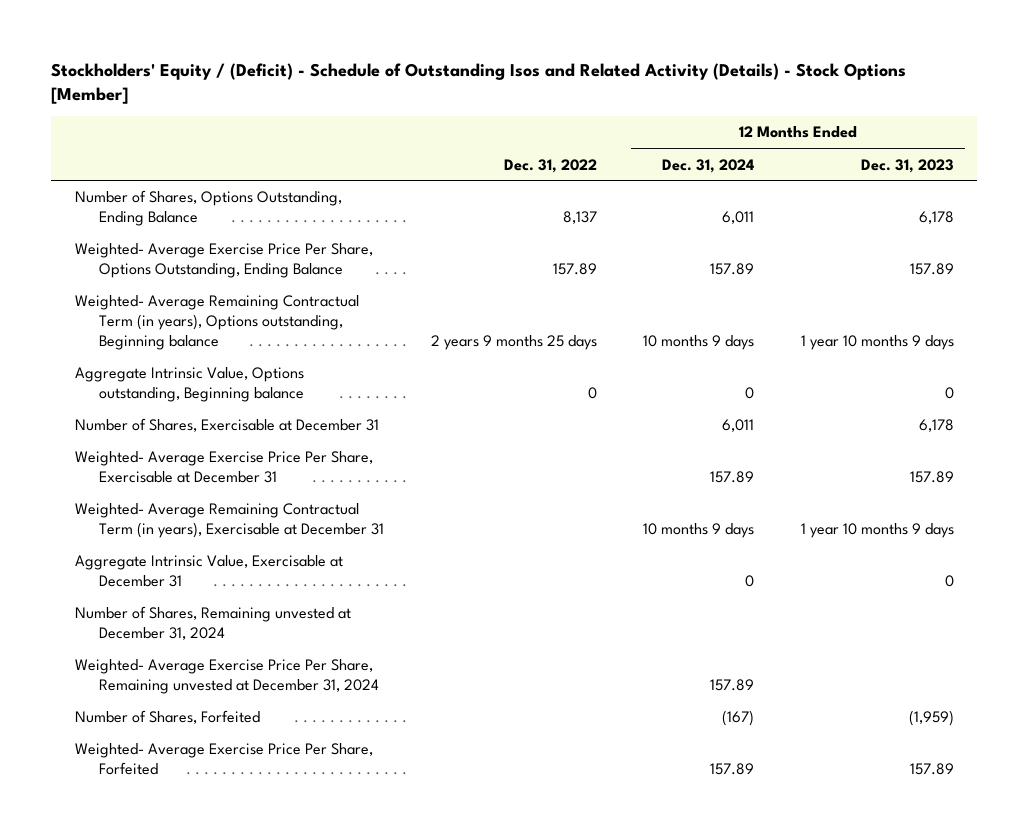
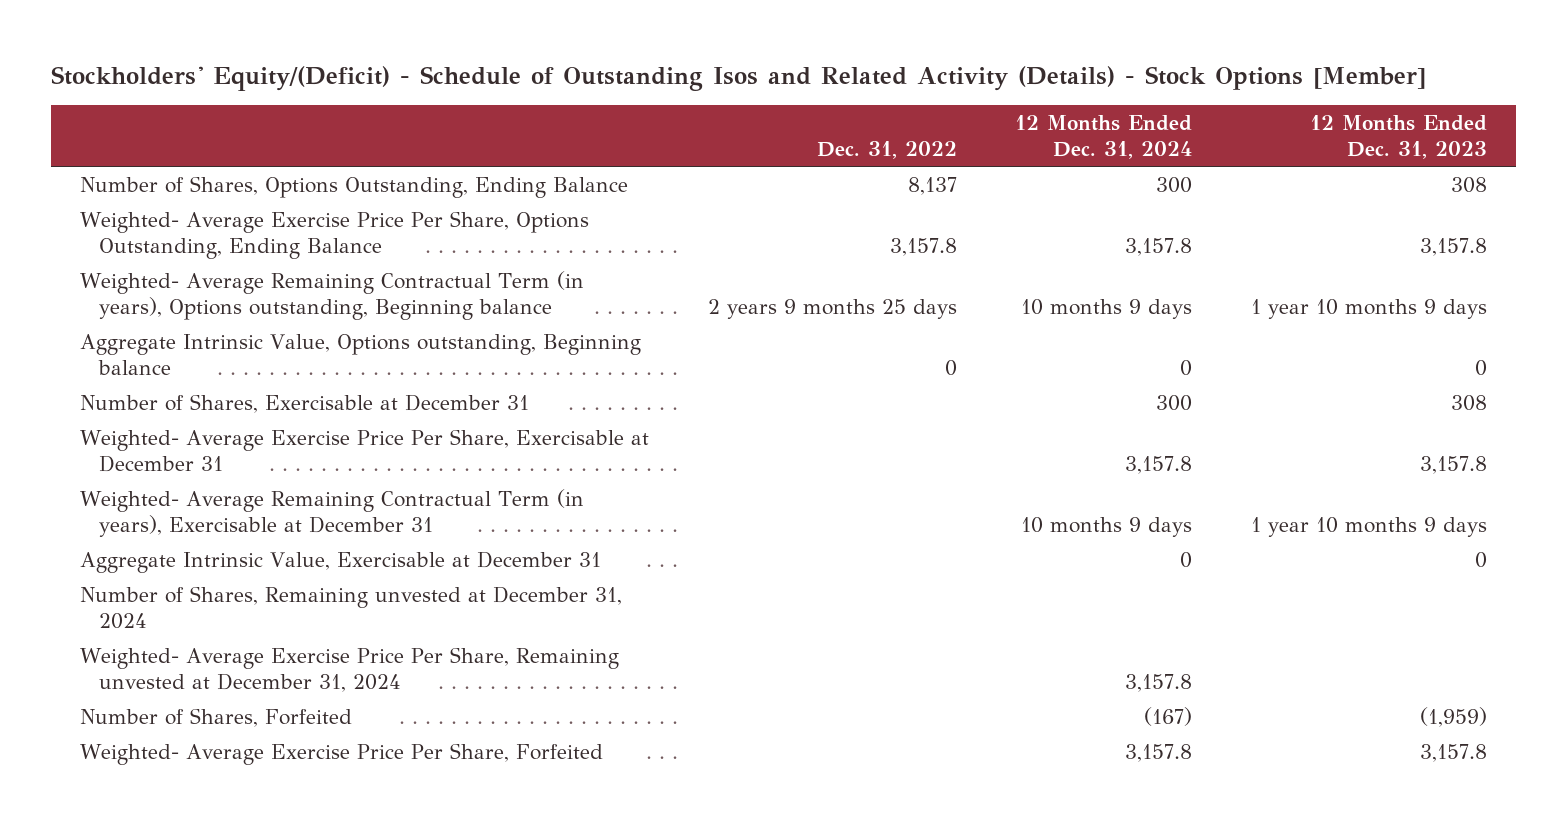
- Stockholders' Equity / (Deficit) - Schedule of Outstanding Isos and Related Activity (Details) - Stock Options [Member]
+ Stockholders' Equity/(Deficit) - Schedule of Outstanding Isos and Related Activity (Details) - Stock Options [Member]
- Number of Shares, Options Outstanding, Ending Balance | 8,137 | 6,011 | 6,178
- Weighted- Average Exercise Price Per Share, Options Outstanding, Ending Balance | 157.89 | 157.89 | 157.89
+ Number of Shares, Options Outstanding, Ending Balance | 8,137 | 300 | 308
+ Weighted- Average Exercise Price Per Share, Options Outstanding, Ending Balance | 3,157.8 | 3,157.8 | 3,157.8
- Number of Shares, Exercisable at December 31 | | 6,011 | 6,178
- Weighted- Average Exercise Price Per Share, Exercisable at December 31 | | 157.89 | 157.89
+ Number of Shares, Exercisable at December 31 | | 300 | 308
+ Weighted- Average Exercise Price Per Share, Exercisable at December 31 | | 3,157.8 | 3,157.8
- Weighted- Average Exercise Price Per Share, Remaining unvested at December 31, 2024 | | 157.89 |
+ Weighted- Average Exercise Price Per Share, Remaining unvested at December 31, 2024 | | 3,157.8 |
- Weighted- Average Exercise Price Per Share, Forfeited | | 157.89 | 157.89
+ Weighted- Average Exercise Price Per Share, Forfeited | | 3,157.8 | 3,157.8

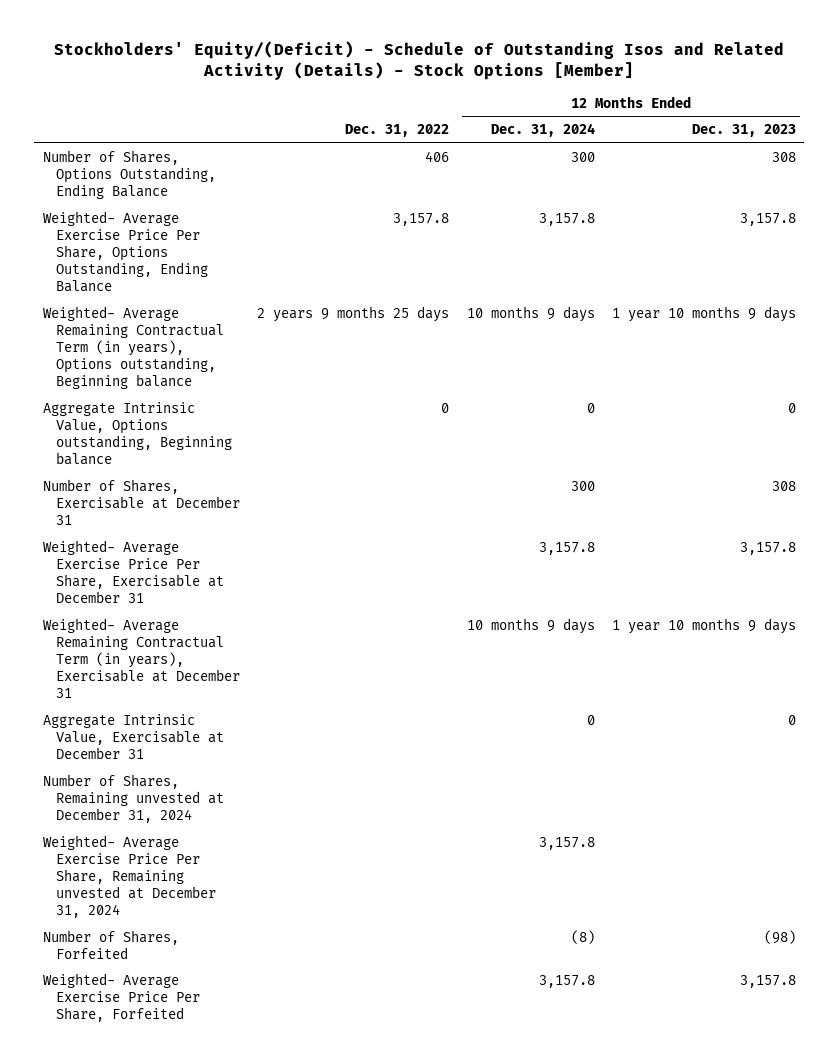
- Number of Shares, Options Outstanding, Ending Balance | 8,137 | 300 | 308
+ Number of Shares, Options Outstanding, Ending Balance | 406 | 300 | 308
- Number of Shares, Forfeited | | (167) | (1,959)
+ Number of Shares, Forfeited | | (8) | (98)

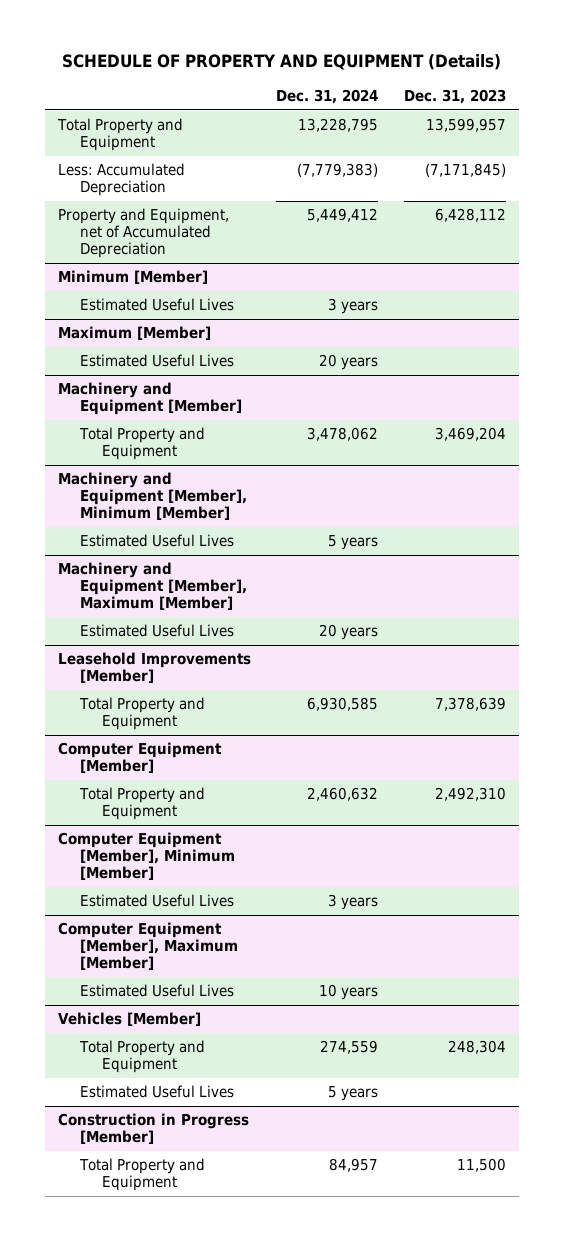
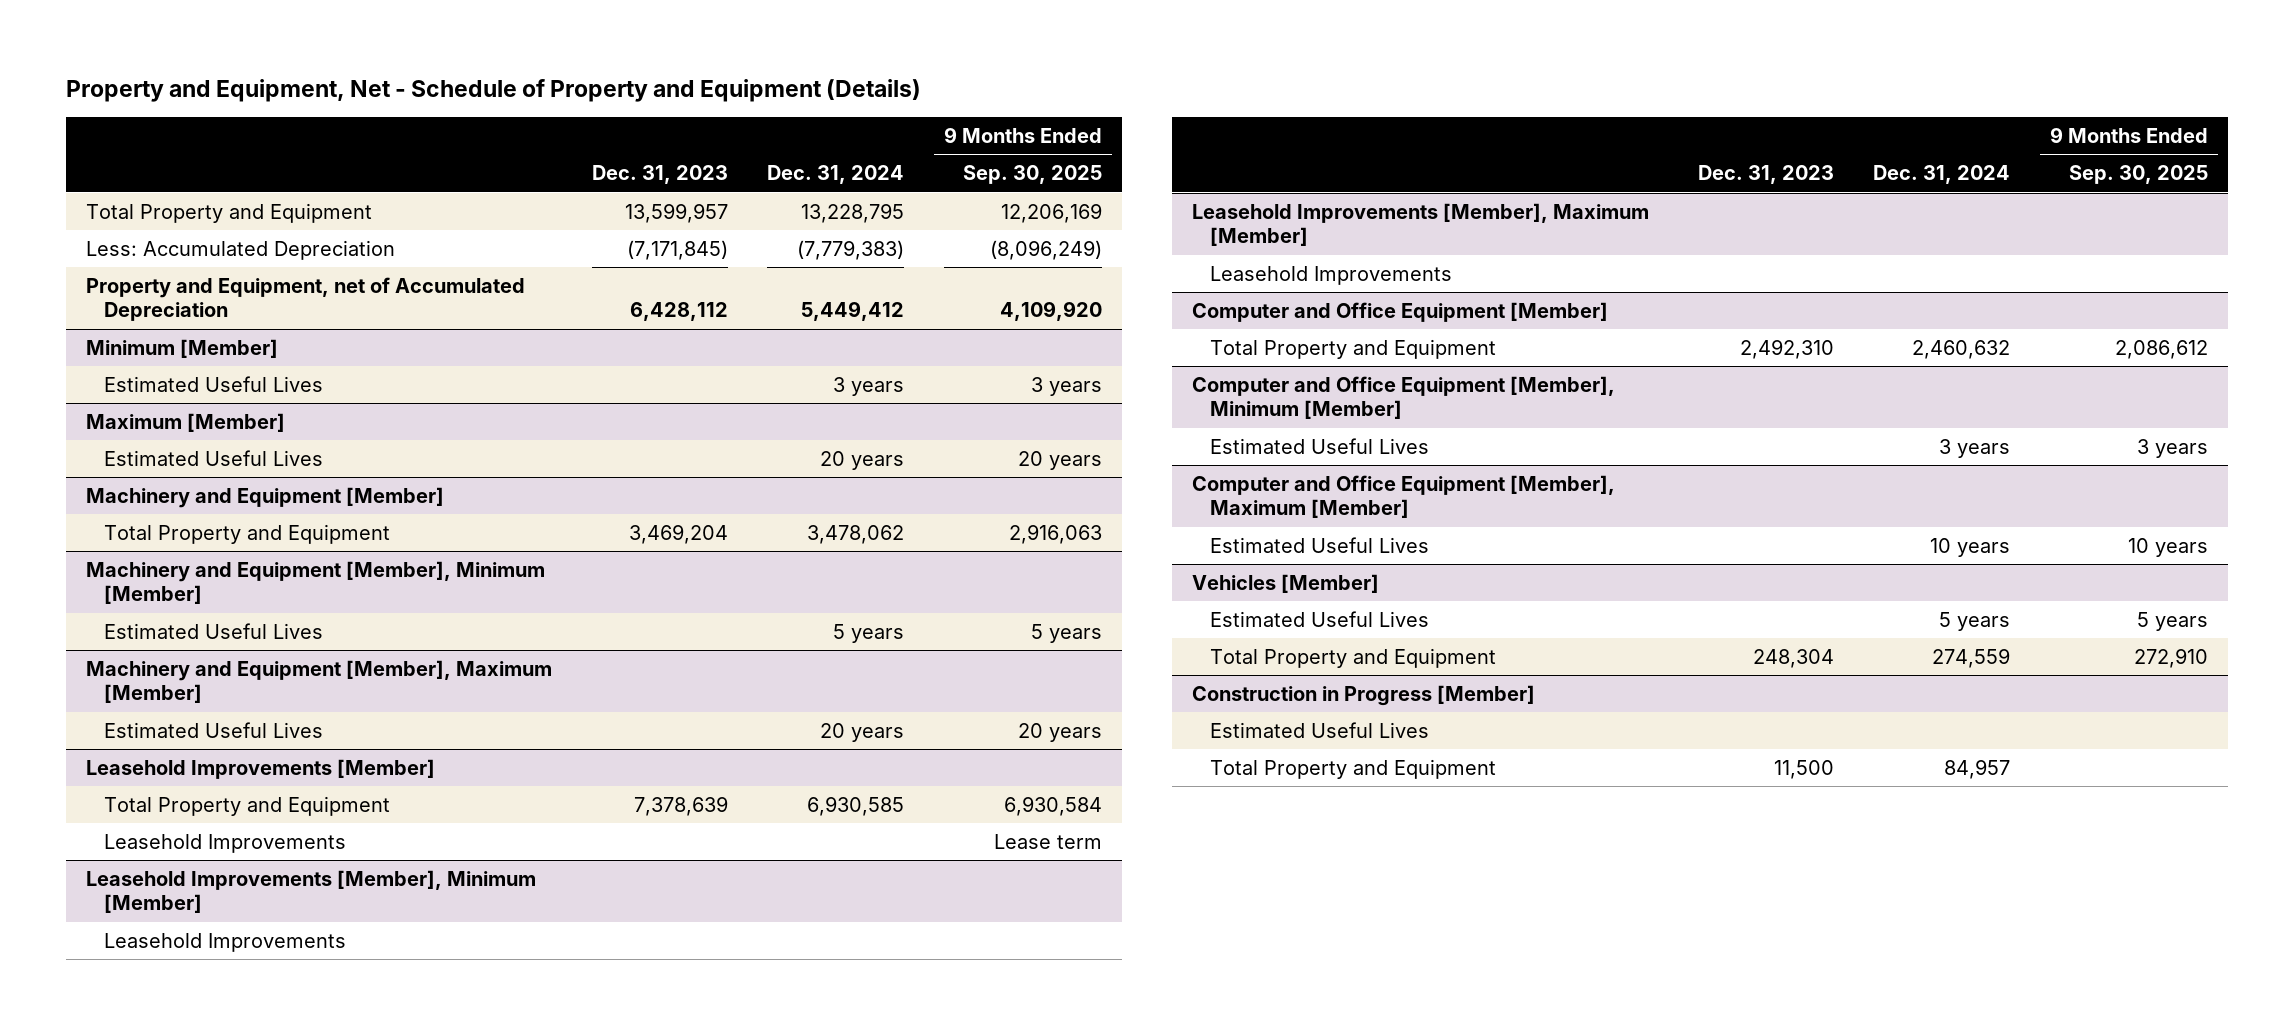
- SCHEDULE OF PROPERTY AND EQUIPMENT (Details)
+ Property and Equipment, Net - Schedule of Property and Equipment (Details)
- | Dec. 31, 2024 | Dec. 31, 2023
+ | Dec. 31, 2023 | Dec. 31, 2024 | 9 Months Ended Sep. 30, 2025
- Computer Equipment [Member]
@ Leasehold Improvements [Member]
+ Leasehold Improvements | | | Lease term
+ Leasehold Improvements [Member], Minimum [Member]
+ Leasehold Improvements
+ Leasehold Improvements [Member], Maximum [Member]
+ Leasehold Improvements
+ Computer and Office Equipment [Member]
- Computer Equipment [Member], Minimum [Member]
+ Computer and Office Equipment [Member], Minimum [Member]
- Computer Equipment [Member], Maximum [Member]
+ Computer and Office Equipment [Member], Maximum [Member]
@ Vehicles [Member]
moved down: Total Property and Equipment | 248,304 | 274,559 | 272,910
@ Construction in Progress [Member]
+ Estimated Useful Lives

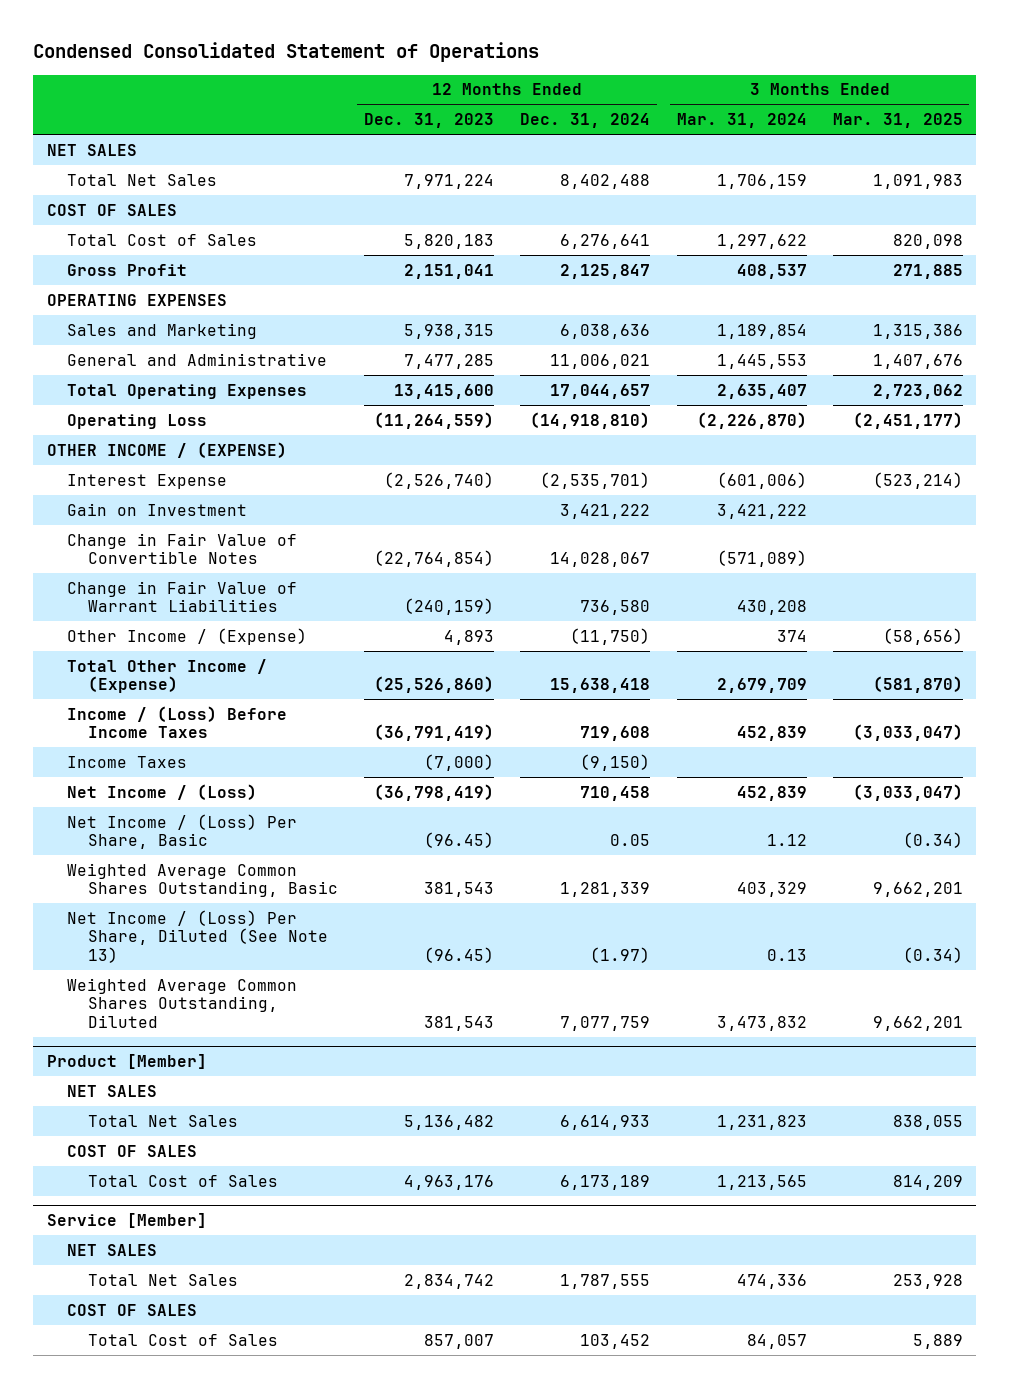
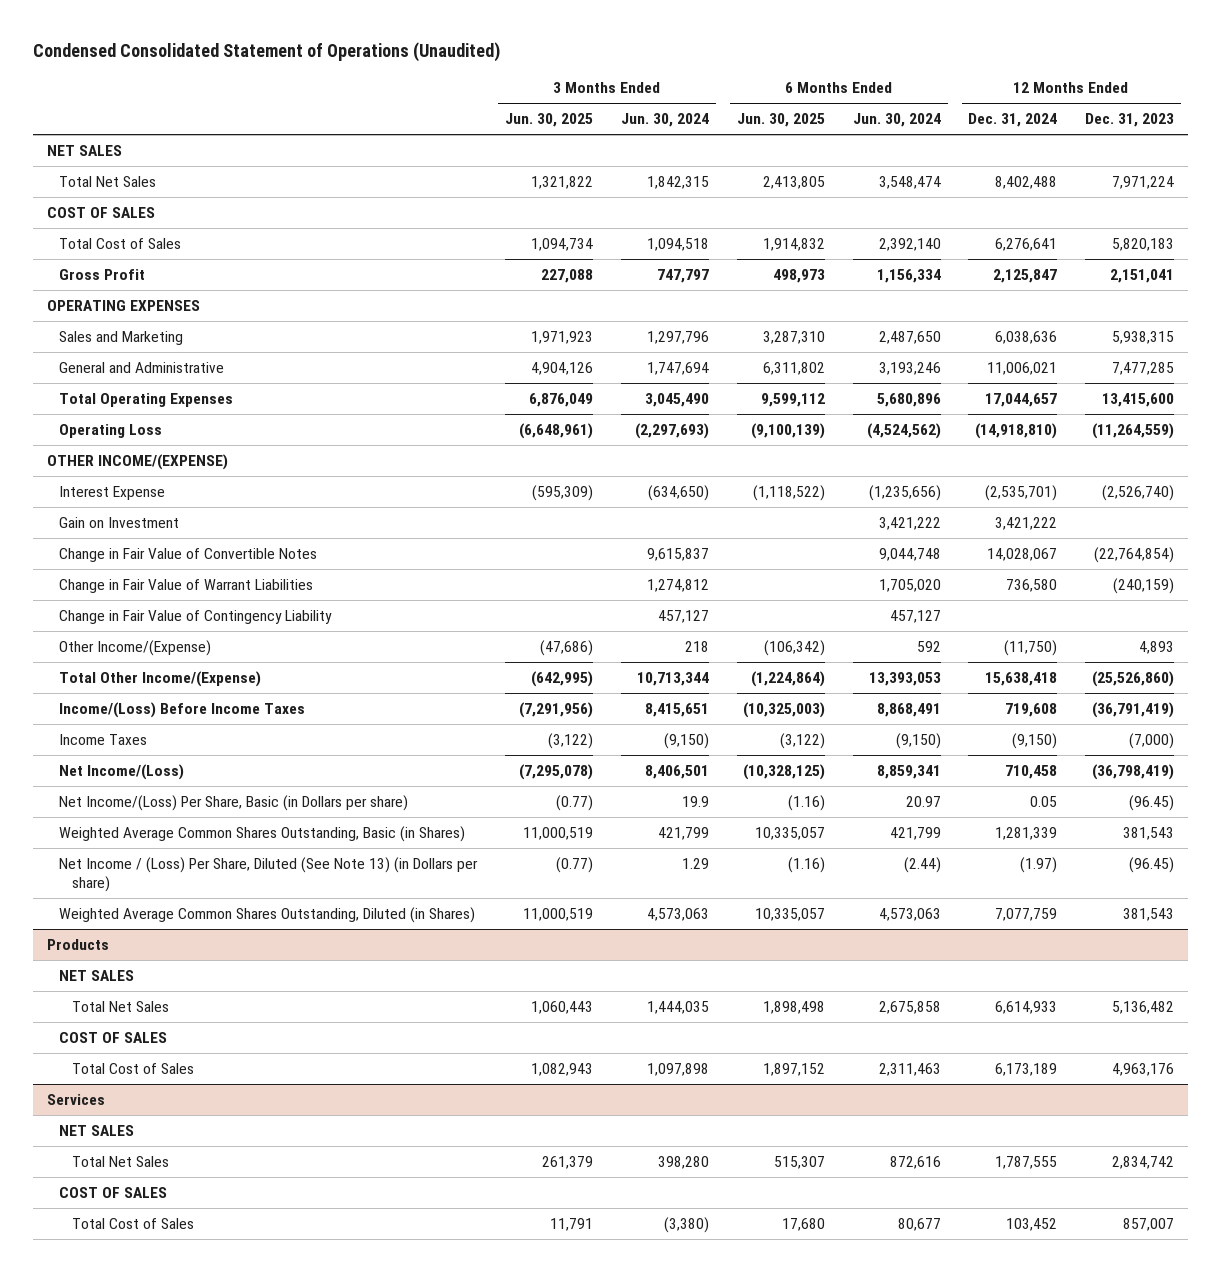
- Condensed Consolidated Statement of Operations
+ Condensed Consolidated Statement of Operations (Unaudited)
- | 12 Months Ended Dec. 31, 2023 | 12 Months Ended Dec. 31, 2024 | 3 Months Ended Mar. 31, 2024 | 3 Months Ended Mar. 31, 2025
+ | 3 Months Ended Jun. 30, 2025 | 3 Months Ended Jun. 30, 2024 | 6 Months Ended Jun. 30, 2025 | 6 Months Ended Jun. 30, 2024 | 12 Months Ended Dec. 31, 2024 | 12 Months Ended Dec. 31, 2023
- OTHER INCOME / (EXPENSE)
+ OTHER INCOME/(EXPENSE)
- Other Income / (Expense) | 4,893 | (11,750) | 374 | (58,656)
- Total Other Income / (Expense) | (25,526,860) | 15,638,418 | 2,679,709 | (581,870)
- Income / (Loss) Before Income Taxes | (36,791,419) | 719,608 | 452,839 | (3,033,047)
+ Change in Fair Value of Contingency Liability | | 457,127 | | 457,127 | |
+ Other Income/(Expense) | (47,686) | 218 | (106,342) | 592 | (11,750) | 4,893
+ Total Other Income/(Expense) | (642,995) | 10,713,344 | (1,224,864) | 13,393,053 | 15,638,418 | (25,526,860)
+ Income/(Loss) Before Income Taxes | (7,291,956) | 8,415,651 | (10,325,003) | 8,868,491 | 719,608 | (36,791,419)
- Net Income / (Loss) | (36,798,419) | 710,458 | 452,839 | (3,033,047)
- Net Income / (Loss) Per Share, Basic | (96.45) | 0.05 | 1.12 | (0.34)
- Weighted Average Common Shares Outstanding, Basic | 381,543 | 1,281,339 | 403,329 | 9,662,201
- Net Income / (Loss) Per Share, Diluted (See Note 13) | (96.45) | (1.97) | 0.13 | (0.34)
- Weighted Average Common Shares Outstanding, Diluted | 381,543 | 7,077,759 | 3,473,832 | 9,662,201
- Product [Member]
+ Net Income/(Loss) | (7,295,078) | 8,406,501 | (10,328,125) | 8,859,341 | 710,458 | (36,798,419)
+ Net Income/(Loss) Per Share, Basic (in Dollars per share) | (0.77) | 19.9 | (1.16) | 20.97 | 0.05 | (96.45)
+ Weighted Average Common Shares Outstanding, Basic (in Shares) | 11,000,519 | 421,799 | 10,335,057 | 421,799 | 1,281,339 | 381,543
+ Net Income / (Loss) Per Share, Diluted (See Note 13) (in Dollars per share) | (0.77) | 1.29 | (1.16) | (2.44) | (1.97) | (96.45)
+ Weighted Average Common Shares Outstanding, Diluted (in Shares) | 11,000,519 | 4,573,063 | 10,335,057 | 4,573,063 | 7,077,759 | 381,543
+ Products
- Service [Member]
+ Services

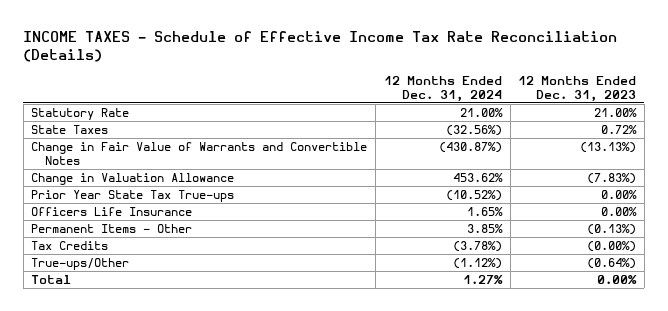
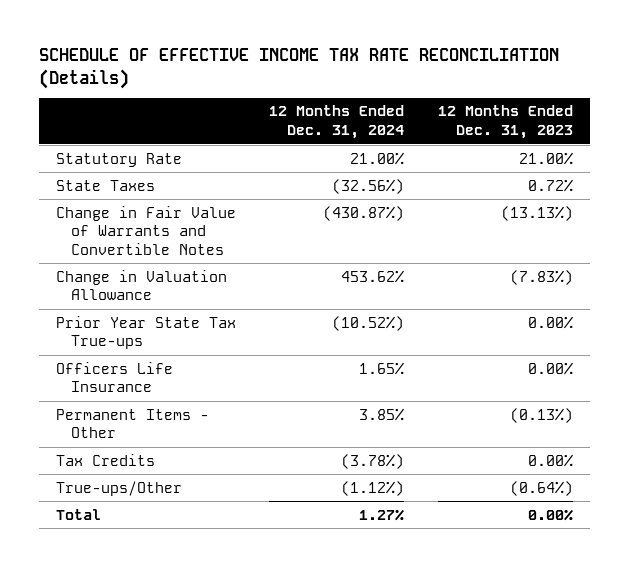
- INCOME TAXES - Schedule of Effective Income Tax Rate Reconciliation (Details)
+ SCHEDULE OF EFFECTIVE INCOME TAX RATE RECONCILIATION (Details)
- Tax Credits | (3.78%) | (0.00%)
+ Tax Credits | (3.78%) | 0.00%

